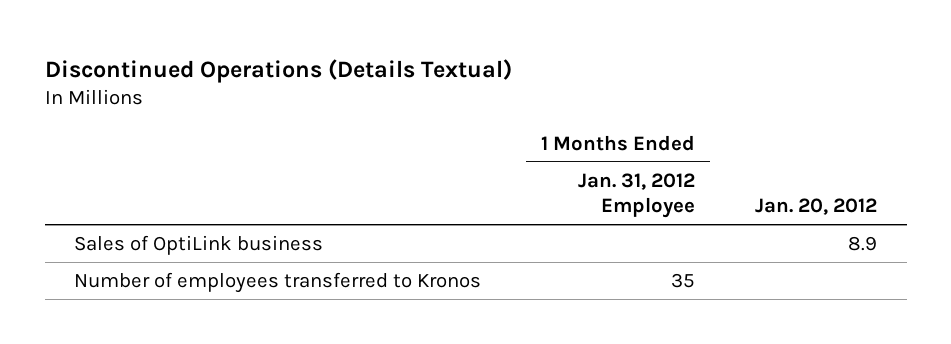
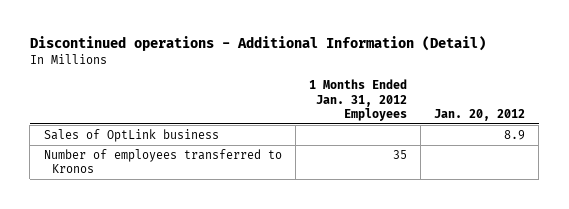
- Discontinued Operations (Details Textual)
+ Discontinued operations - Additional Information (Detail)
- | 1 Months Ended Jan. 31, 2012 Employee | Jan. 20, 2012
+ | 1 Months Ended Jan. 31, 2012 Employees | Jan. 20, 2012
- Sales of OptiLink business | | 8.9
+ Sales of OptLink business | | 8.9

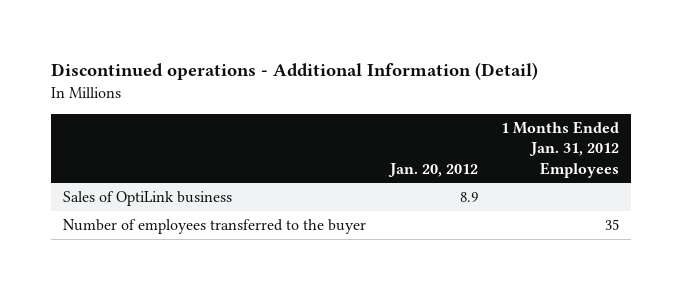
- | 1 Months Ended Jan. 31, 2012 Employees | Jan. 20, 2012
+ | Jan. 20, 2012 | 1 Months Ended Jan. 31, 2012 Employees
- Sales of OptLink business | | 8.9
- Number of employees transferred to Kronos | 35 |
+ Sales of OptiLink business | 8.9 |
+ Number of employees transferred to the buyer | | 35

